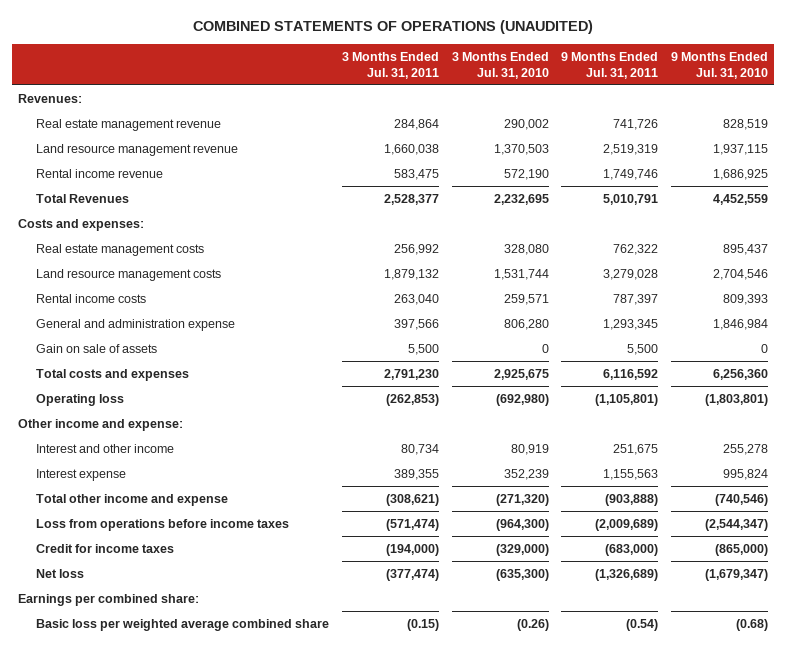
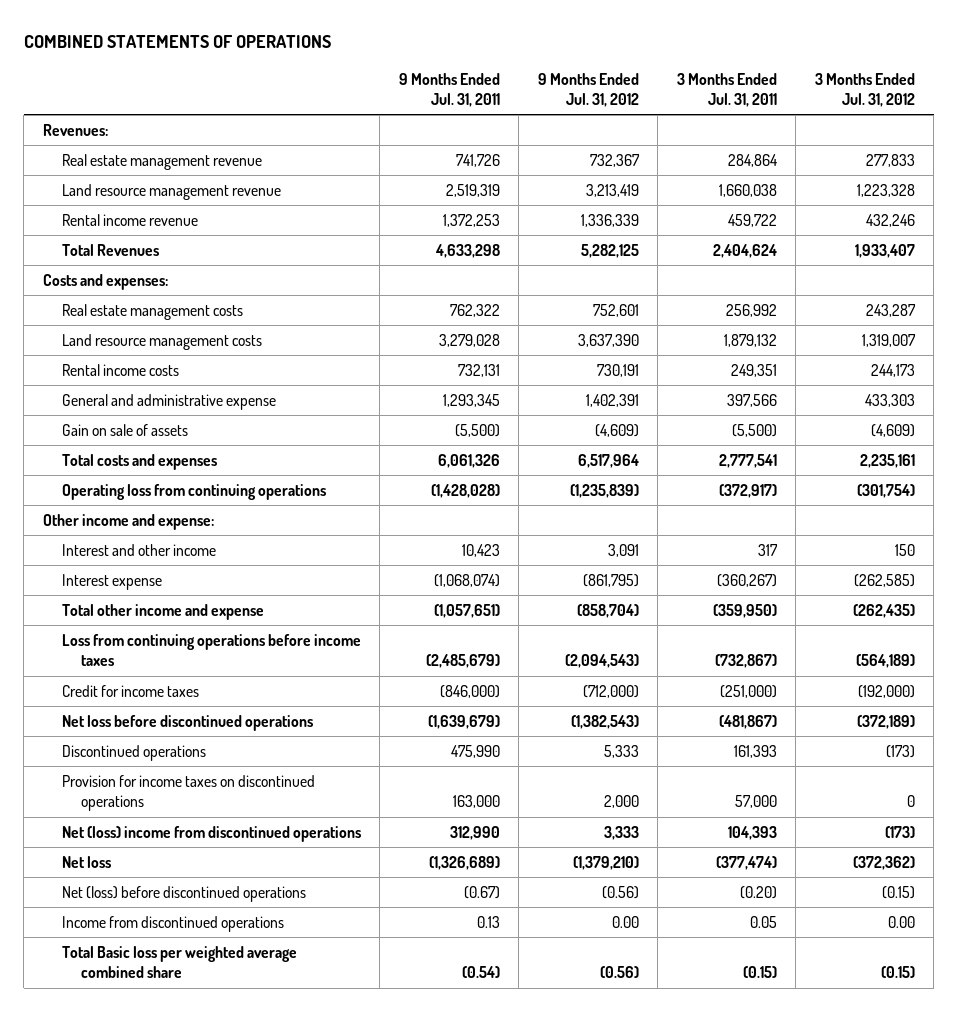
- COMBINED STATEMENTS OF OPERATIONS (UNAUDITED)
+ COMBINED STATEMENTS OF OPERATIONS
- | 3 Months Ended Jul. 31, 2011 | 3 Months Ended Jul. 31, 2010 | 9 Months Ended Jul. 31, 2011 | 9 Months Ended Jul. 31, 2010
+ | 9 Months Ended Jul. 31, 2011 | 9 Months Ended Jul. 31, 2012 | 3 Months Ended Jul. 31, 2011 | 3 Months Ended Jul. 31, 2012
- Rental income revenue | 583,475 | 572,190 | 1,749,746 | 1,686,925
- Total Revenues | 2,528,377 | 2,232,695 | 5,010,791 | 4,452,559
+ Rental income revenue | 1,372,253 | 1,336,339 | 459,722 | 432,246
+ Total Revenues | 4,633,298 | 5,282,125 | 2,404,624 | 1,933,407
- Rental income costs | 263,040 | 259,571 | 787,397 | 809,393
- General and administration expense | 397,566 | 806,280 | 1,293,345 | 1,846,984
- Gain on sale of assets | 5,500 | 0 | 5,500 | 0
- Total costs and expenses | 2,791,230 | 2,925,675 | 6,116,592 | 6,256,360
- Operating loss | (262,853) | (692,980) | (1,105,801) | (1,803,801)
+ Rental income costs | 732,131 | 730,191 | 249,351 | 244,173
+ General and administrative expense | 1,293,345 | 1,402,391 | 397,566 | 433,303
+ Gain on sale of assets | (5,500) | (4,609) | (5,500) | (4,609)
+ Total costs and expenses | 6,061,326 | 6,517,964 | 2,777,541 | 2,235,161
+ Operating loss from continuing operations | (1,428,028) | (1,235,839) | (372,917) | (301,754)
- Interest and other income | 80,734 | 80,919 | 251,675 | 255,278
- Interest expense | 389,355 | 352,239 | 1,155,563 | 995,824
- Total other income and expense | (308,621) | (271,320) | (903,888) | (740,546)
- Loss from operations before income taxes | (571,474) | (964,300) | (2,009,689) | (2,544,347)
- Credit for income taxes | (194,000) | (329,000) | (683,000) | (865,000)
+ Interest and other income | 10,423 | 3,091 | 317 | 150
+ Interest expense | (1,068,074) | (861,795) | (360,267) | (262,585)
+ Total other income and expense | (1,057,651) | (858,704) | (359,950) | (262,435)
+ Loss from continuing operations before income taxes | (2,485,679) | (2,094,543) | (732,867) | (564,189)
+ Credit for income taxes | (846,000) | (712,000) | (251,000) | (192,000)
+ Net loss before discontinued operations | (1,639,679) | (1,382,543) | (481,867) | (372,189)
+ Discontinued operations | 475,990 | 5,333 | 161,393 | (173)
+ Provision for income taxes on discontinued operations | 163,000 | 2,000 | 57,000 | 0
+ Net (loss) income from discontinued operations | 312,990 | 3,333 | 104,393 | (173)
- Earnings per combined share:
- Basic loss per weighted average combined share | (0.15) | (0.26) | (0.54) | (0.68)
+ Net (loss) before discontinued operations | (0.67) | (0.56) | (0.20) | (0.15)
+ Income from discontinued operations | 0.13 | 0.00 | 0.05 | 0.00
+ Total Basic loss per weighted average combined share | (0.54) | (0.56) | (0.15) | (0.15)

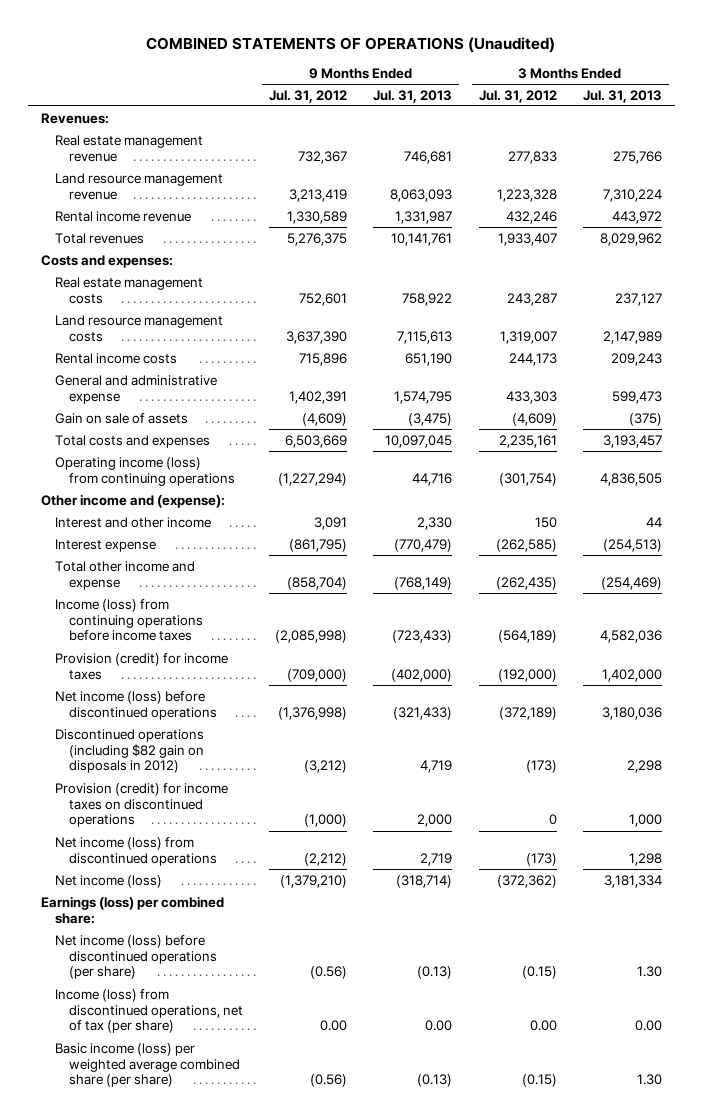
- COMBINED STATEMENTS OF OPERATIONS
+ COMBINED STATEMENTS OF OPERATIONS (Unaudited)
- | 9 Months Ended Jul. 31, 2011 | 9 Months Ended Jul. 31, 2012 | 3 Months Ended Jul. 31, 2011 | 3 Months Ended Jul. 31, 2012
+ | 9 Months Ended Jul. 31, 2012 | 9 Months Ended Jul. 31, 2013 | 3 Months Ended Jul. 31, 2012 | 3 Months Ended Jul. 31, 2013
- Rental income revenue | 1,372,253 | 1,336,339 | 459,722 | 432,246
- Total Revenues | 4,633,298 | 5,282,125 | 2,404,624 | 1,933,407
+ Rental income revenue | 1,330,589 | 1,331,987 | 432,246 | 443,972
+ Total revenues | 5,276,375 | 10,141,761 | 1,933,407 | 8,029,962
- Rental income costs | 732,131 | 730,191 | 249,351 | 244,173
+ Rental income costs | 715,896 | 651,190 | 244,173 | 209,243
- Total costs and expenses | 6,061,326 | 6,517,964 | 2,777,541 | 2,235,161
- Operating loss from continuing operations | (1,428,028) | (1,235,839) | (372,917) | (301,754)
- Other income and expense:
+ Total costs and expenses | 6,503,669 | 10,097,045 | 2,235,161 | 3,193,457
+ Operating income (loss) from continuing operations | (1,227,294) | 44,716 | (301,754) | 4,836,505
+ Other income and (expense):
- Loss from continuing operations before income taxes | (2,485,679) | (2,094,543) | (732,867) | (564,189)
- Credit for income taxes | (846,000) | (712,000) | (251,000) | (192,000)
- Net loss before discontinued operations | (1,639,679) | (1,382,543) | (481,867) | (372,189)
- Discontinued operations | 475,990 | 5,333 | 161,393 | (173)
- Provision for income taxes on discontinued operations | 163,000 | 2,000 | 57,000 | 0
- Net (loss) income from discontinued operations | 312,990 | 3,333 | 104,393 | (173)
- Net loss | (1,326,689) | (1,379,210) | (377,474) | (372,362)
- Net (loss) before discontinued operations | (0.67) | (0.56) | (0.20) | (0.15)
- Income from discontinued operations | 0.13 | 0.00 | 0.05 | 0.00
- Total Basic loss per weighted average combined share | (0.54) | (0.56) | (0.15) | (0.15)
+ Income (loss) from continuing operations before income taxes | (2,085,998) | (723,433) | (564,189) | 4,582,036
+ Provision (credit) for income taxes | (709,000) | (402,000) | (192,000) | 1,402,000
+ Net income (loss) before discontinued operations | (1,376,998) | (321,433) | (372,189) | 3,180,036
+ Discontinued operations (including $82 gain on disposals in 2012) | (3,212) | 4,719 | (173) | 2,298
+ Provision (credit) for income taxes on discontinued operations | (1,000) | 2,000 | 0 | 1,000
+ Net income (loss) from discontinued operations | (2,212) | 2,719 | (173) | 1,298
+ Net income (loss) | (1,379,210) | (318,714) | (372,362) | 3,181,334
+ Earnings (loss) per combined share:
+ Net income (loss) before discontinued operations (per share) | (0.56) | (0.13) | (0.15) | 1.30
+ Income (loss) from discontinued operations, net of tax (per share) | 0.00 | 0.00 | 0.00 | 0.00
+ Basic income (loss) per weighted average combined share (per share) | (0.56) | (0.13) | (0.15) | 1.30

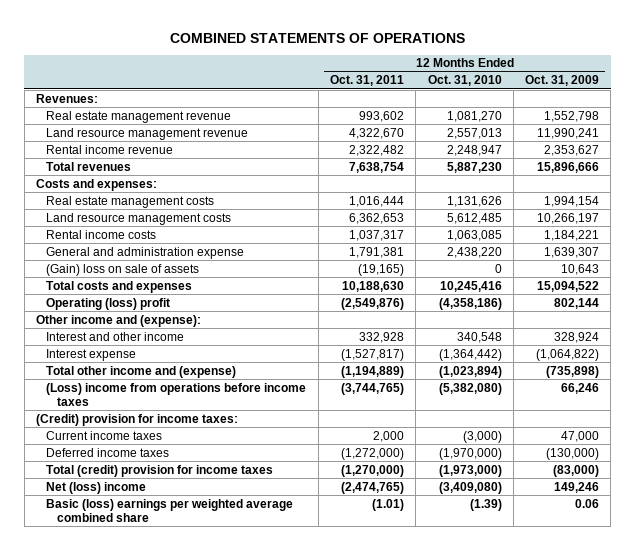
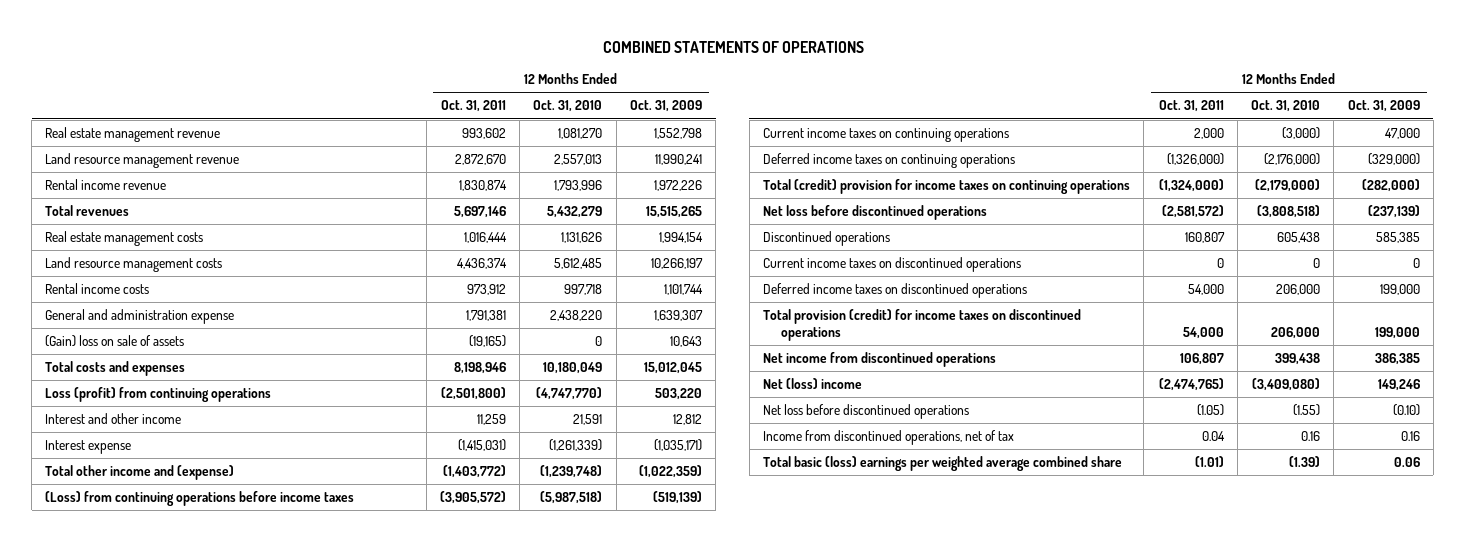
- Revenues:
- Land resource management revenue | 4,322,670 | 2,557,013 | 11,990,241
- Rental income revenue | 2,322,482 | 2,248,947 | 2,353,627
- Total revenues | 7,638,754 | 5,887,230 | 15,896,666
- Costs and expenses:
+ Land resource management revenue | 2,872,670 | 2,557,013 | 11,990,241
+ Rental income revenue | 1,830,874 | 1,793,996 | 1,972,226
+ Total revenues | 5,697,146 | 5,432,279 | 15,515,265
- Land resource management costs | 6,362,653 | 5,612,485 | 10,266,197
- Rental income costs | 1,037,317 | 1,063,085 | 1,184,221
+ Land resource management costs | 4,436,374 | 5,612,485 | 10,266,197
+ Rental income costs | 973,912 | 997,718 | 1,101,744
- Total costs and expenses | 10,188,630 | 10,245,416 | 15,094,522
- Operating (loss) profit | (2,549,876) | (4,358,186) | 802,144
- Other income and (expense):
- Interest and other income | 332,928 | 340,548 | 328,924
- Interest expense | (1,527,817) | (1,364,442) | (1,064,822)
- Total other income and (expense) | (1,194,889) | (1,023,894) | (735,898)
- (Loss) income from operations before income taxes | (3,744,765) | (5,382,080) | 66,246
- (Credit) provision for income taxes:
- Current income taxes | 2,000 | (3,000) | 47,000
- Deferred income taxes | (1,272,000) | (1,970,000) | (130,000)
- Total (credit) provision for income taxes | (1,270,000) | (1,973,000) | (83,000)
+ Total costs and expenses | 8,198,946 | 10,180,049 | 15,012,045
+ Loss (profit) from continuing operations | (2,501,800) | (4,747,770) | 503,220
+ Interest and other income | 11,259 | 21,591 | 12,812
+ Interest expense | (1,415,031) | (1,261,339) | (1,035,171)
+ Total other income and (expense) | (1,403,772) | (1,239,748) | (1,022,359)
+ (Loss) from continuing operations before income taxes | (3,905,572) | (5,987,518) | (519,139)
+ Current income taxes on continuing operations | 2,000 | (3,000) | 47,000
+ Deferred income taxes on continuing operations | (1,326,000) | (2,176,000) | (329,000)
+ Total (credit) provision for income taxes on continuing operations | (1,324,000) | (2,179,000) | (282,000)
+ Net loss before discontinued operations | (2,581,572) | (3,808,518) | (237,139)
+ Discontinued operations | 160,807 | 605,438 | 585,385
+ Current income taxes on discontinued operations | 0 | 0 | 0
+ Deferred income taxes on discontinued operations | 54,000 | 206,000 | 199,000
+ Total provision (credit) for income taxes on discontinued operations | 54,000 | 206,000 | 199,000
+ Net income from discontinued operations | 106,807 | 399,438 | 386,385
- Basic (loss) earnings per weighted average combined share | (1.01) | (1.39) | 0.06
+ Net loss before discontinued operations | (1.05) | (1.55) | (0.10)
+ Income from discontinued operations, net of tax | 0.04 | 0.16 | 0.16
+ Total basic (loss) earnings per weighted average combined share | (1.01) | (1.39) | 0.06

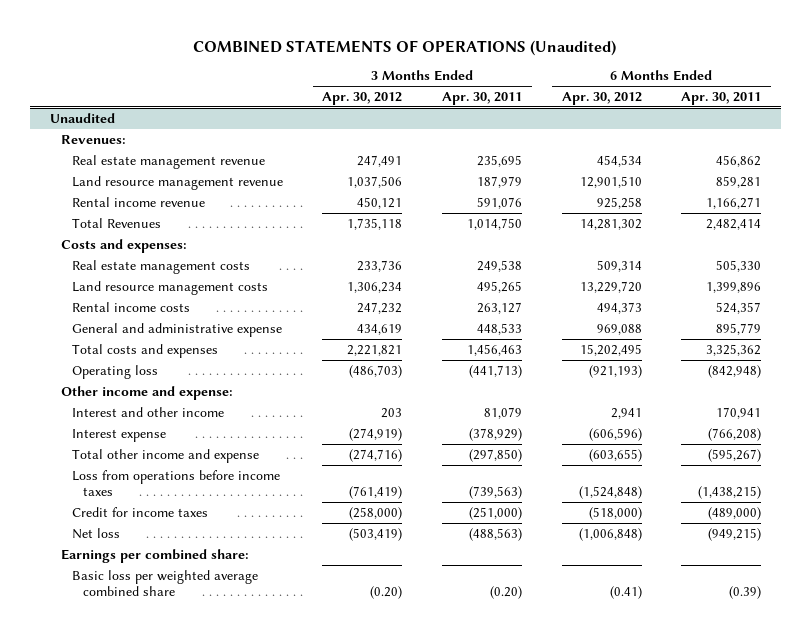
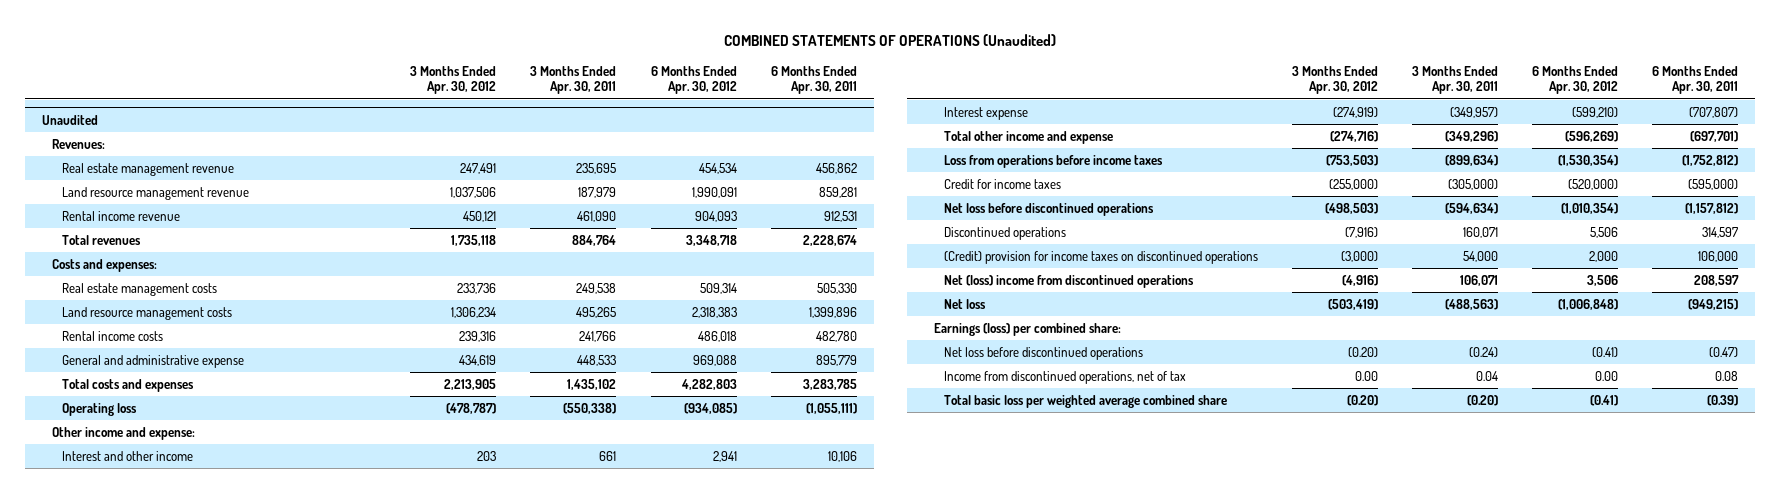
@ Unaudited
- Land resource management revenue | 1,037,506 | 187,979 | 12,901,510 | 859,281
- Rental income revenue | 450,121 | 591,076 | 925,258 | 1,166,271
- Total Revenues | 1,735,118 | 1,014,750 | 14,281,302 | 2,482,414
+ Land resource management revenue | 1,037,506 | 187,979 | 1,990,091 | 859,281
+ Rental income revenue | 450,121 | 461,090 | 904,093 | 912,531
+ Total revenues | 1,735,118 | 884,764 | 3,348,718 | 2,228,674
- Land resource management costs | 1,306,234 | 495,265 | 13,229,720 | 1,399,896
- Rental income costs | 247,232 | 263,127 | 494,373 | 524,357
+ Land resource management costs | 1,306,234 | 495,265 | 2,318,383 | 1,399,896
+ Rental income costs | 239,316 | 241,766 | 486,018 | 482,780
- Total costs and expenses | 2,221,821 | 1,456,463 | 15,202,495 | 3,325,362
- Operating loss | (486,703) | (441,713) | (921,193) | (842,948)
+ Total costs and expenses | 2,213,905 | 1,435,102 | 4,282,803 | 3,283,785
+ Operating loss | (478,787) | (550,338) | (934,085) | (1,055,111)
- Interest and other income | 203 | 81,079 | 2,941 | 170,941
- Interest expense | (274,919) | (378,929) | (606,596) | (766,208)
- Total other income and expense | (274,716) | (297,850) | (603,655) | (595,267)
- Loss from operations before income taxes | (761,419) | (739,563) | (1,524,848) | (1,438,215)
- Credit for income taxes | (258,000) | (251,000) | (518,000) | (489,000)
+ Interest and other income | 203 | 661 | 2,941 | 10,106
+ Interest expense | (274,919) | (349,957) | (599,210) | (707,807)
+ Total other income and expense | (274,716) | (349,296) | (596,269) | (697,701)
+ Loss from operations before income taxes | (753,503) | (899,634) | (1,530,354) | (1,752,812)
+ Credit for income taxes | (255,000) | (305,000) | (520,000) | (595,000)
+ Net loss before discontinued operations | (498,503) | (594,634) | (1,010,354) | (1,157,812)
+ Discontinued operations | (7,916) | 160,071 | 5,506 | 314,597
+ (Credit) provision for income taxes on discontinued operations | (3,000) | 54,000 | 2,000 | 106,000
+ Net (loss) income from discontinued operations | (4,916) | 106,071 | 3,506 | 208,597
- Earnings per combined share:
- Basic loss per weighted average combined share | (0.20) | (0.20) | (0.41) | (0.39)
+ Earnings (loss) per combined share:
+ Net loss before discontinued operations | (0.20) | (0.24) | (0.41) | (0.47)
+ Income from discontinued operations, net of tax | 0.00 | 0.04 | 0.00 | 0.08
+ Total basic loss per weighted average combined share | (0.20) | (0.20) | (0.41) | (0.39)

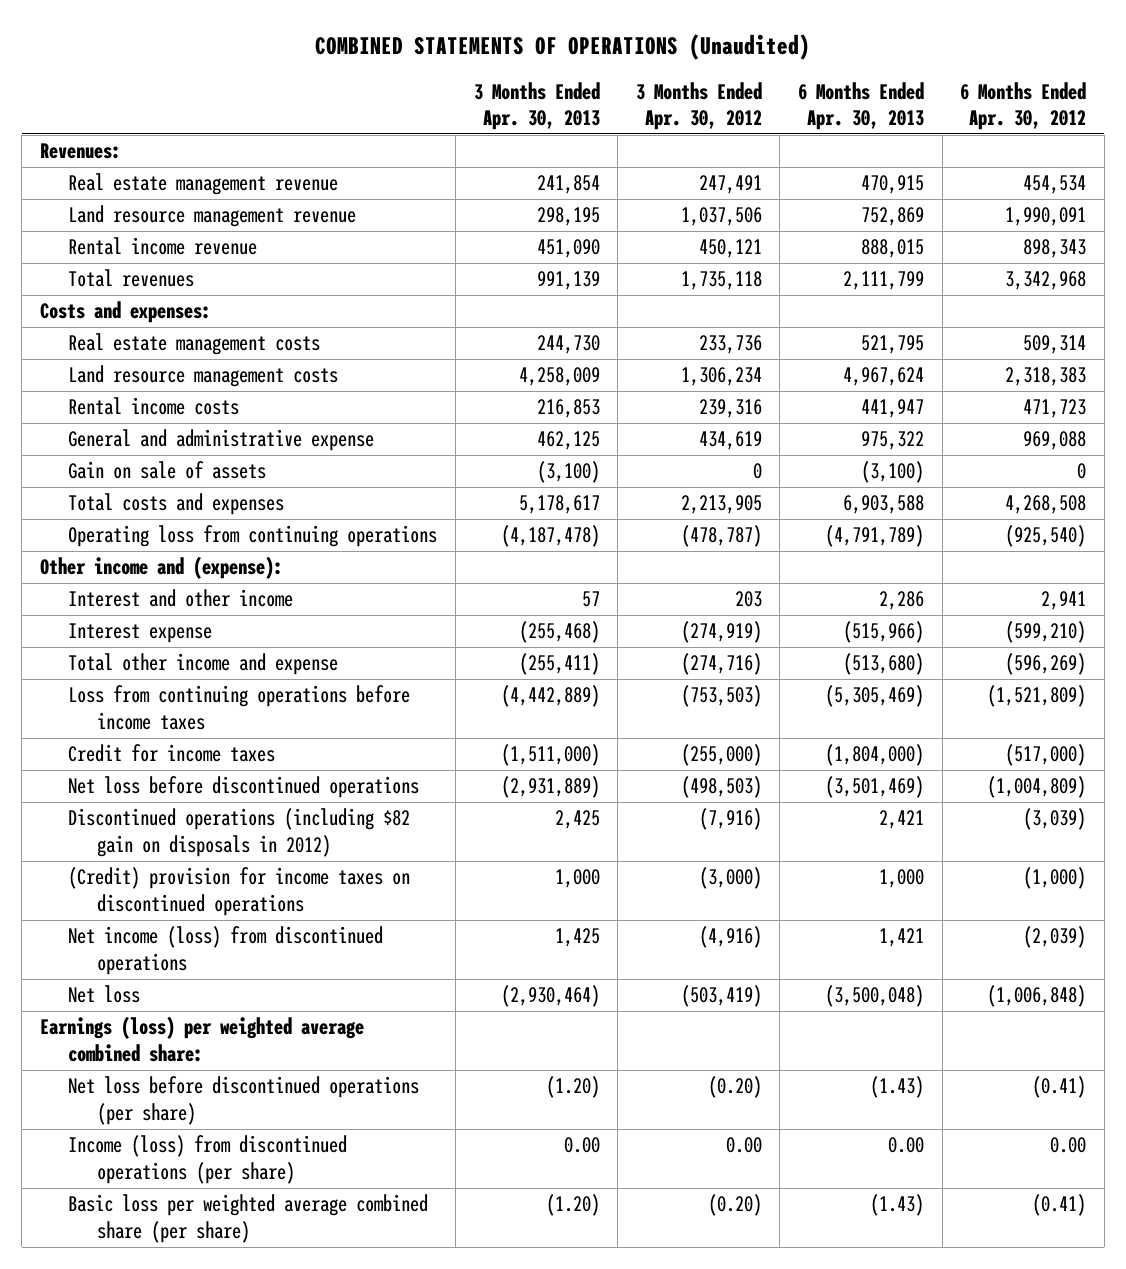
- | 3 Months Ended Apr. 30, 2012 | 3 Months Ended Apr. 30, 2011 | 6 Months Ended Apr. 30, 2012 | 6 Months Ended Apr. 30, 2011
+ | 3 Months Ended Apr. 30, 2013 | 3 Months Ended Apr. 30, 2012 | 6 Months Ended Apr. 30, 2013 | 6 Months Ended Apr. 30, 2012
- Unaudited
- Rental income revenue | 450,121 | 461,090 | 904,093 | 912,531
- Total revenues | 1,735,118 | 884,764 | 3,348,718 | 2,228,674
+ Rental income revenue | 451,090 | 450,121 | 888,015 | 898,343
+ Total revenues | 991,139 | 1,735,118 | 2,111,799 | 3,342,968
- Rental income costs | 239,316 | 241,766 | 486,018 | 482,780
+ Rental income costs | 216,853 | 239,316 | 441,947 | 471,723
- Total costs and expenses | 2,213,905 | 1,435,102 | 4,282,803 | 3,283,785
- Operating loss | (478,787) | (550,338) | (934,085) | (1,055,111)
- Other income and expense:
+ Gain on sale of assets | (3,100) | 0 | (3,100) | 0
+ Total costs and expenses | 5,178,617 | 2,213,905 | 6,903,588 | 4,268,508
+ Operating loss from continuing operations | (4,187,478) | (478,787) | (4,791,789) | (925,540)
+ Other income and (expense):
- Loss from operations before income taxes | (753,503) | (899,634) | (1,530,354) | (1,752,812)
- Credit for income taxes | (255,000) | (305,000) | (520,000) | (595,000)
- Net loss before discontinued operations | (498,503) | (594,634) | (1,010,354) | (1,157,812)
- Discontinued operations | (7,916) | 160,071 | 5,506 | 314,597
- (Credit) provision for income taxes on discontinued operations | (3,000) | 54,000 | 2,000 | 106,000
- Net (loss) income from discontinued operations | (4,916) | 106,071 | 3,506 | 208,597
+ Loss from continuing operations before income taxes | (4,442,889) | (753,503) | (5,305,469) | (1,521,809)
+ Credit for income taxes | (1,511,000) | (255,000) | (1,804,000) | (517,000)
+ Net loss before discontinued operations | (2,931,889) | (498,503) | (3,501,469) | (1,004,809)
+ Discontinued operations (including $82 gain on disposals in 2012) | 2,425 | (7,916) | 2,421 | (3,039)
+ (Credit) provision for income taxes on discontinued operations | 1,000 | (3,000) | 1,000 | (1,000)
+ Net income (loss) from discontinued operations | 1,425 | (4,916) | 1,421 | (2,039)
- Earnings (loss) per combined share:
- Net loss before discontinued operations | (0.20) | (0.24) | (0.41) | (0.47)
- Income from discontinued operations, net of tax | 0.00 | 0.04 | 0.00 | 0.08
- Total basic loss per weighted average combined share | (0.20) | (0.20) | (0.41) | (0.39)
+ Earnings (loss) per weighted average combined share:
+ Net loss before discontinued operations (per share) | (1.20) | (0.20) | (1.43) | (0.41)
+ Income (loss) from discontinued operations (per share) | 0.00 | 0.00 | 0.00 | 0.00
+ Basic loss per weighted average combined share (per share) | (1.20) | (0.20) | (1.43) | (0.41)

